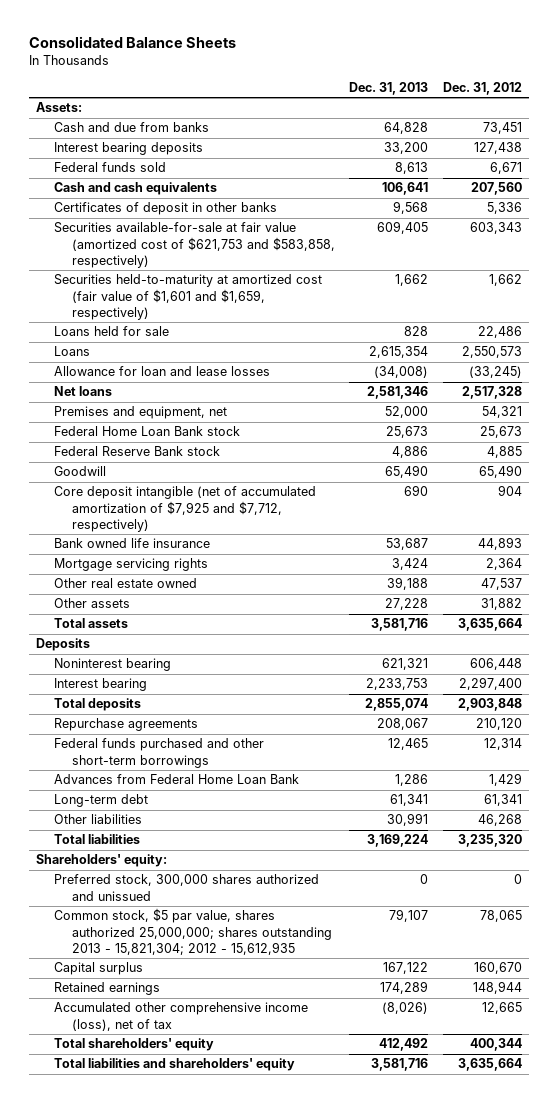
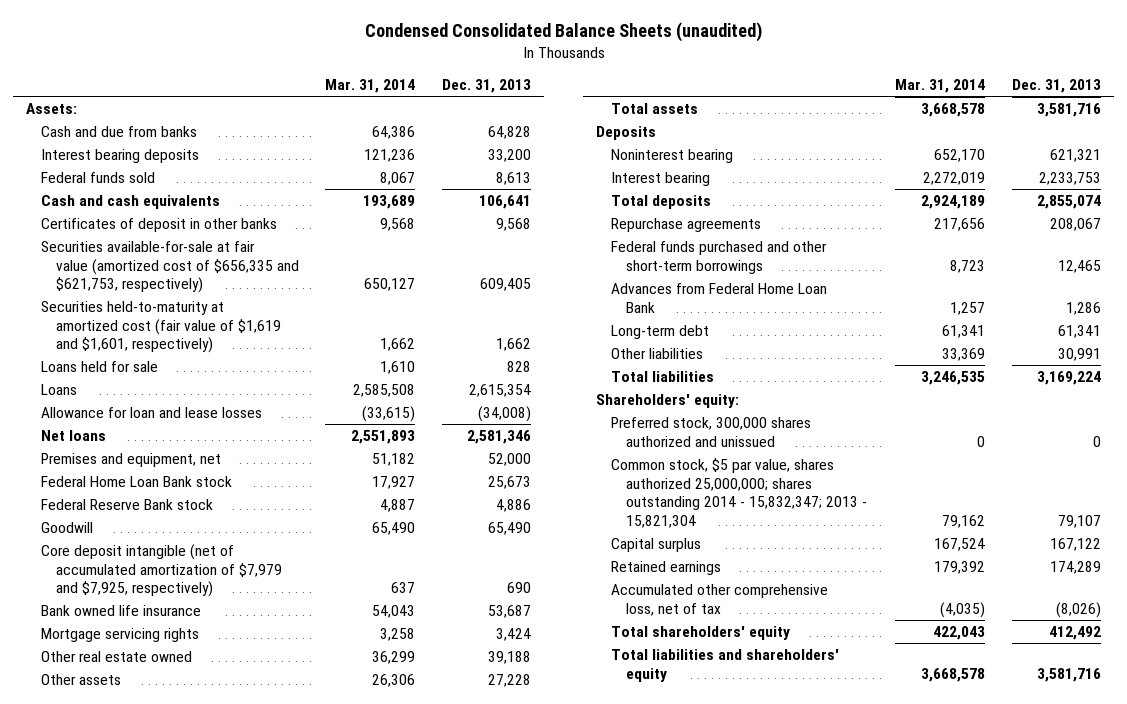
- Consolidated Balance Sheets
+ Condensed Consolidated Balance Sheets (unaudited)
- | Dec. 31, 2013 | Dec. 31, 2012
+ | Mar. 31, 2014 | Dec. 31, 2013
- Securities available-for-sale at fair value (amortized cost of $621,753 and $583,858, respectively) | 609,405 | 603,343
- Securities held-to-maturity at amortized cost (fair value of $1,601 and $1,659, respectively) | 1,662 | 1,662
+ Securities available-for-sale at fair value (amortized cost of $656,335 and $621,753, respectively) | 650,127 | 609,405
+ Securities held-to-maturity at amortized cost (fair value of $1,619 and $1,601, respectively) | 1,662 | 1,662
- Core deposit intangible (net of accumulated amortization of $7,925 and $7,712, respectively) | 690 | 904
+ Core deposit intangible (net of accumulated amortization of $7,979 and $7,925, respectively) | 637 | 690
- Common stock, $5 par value, shares authorized 25,000,000; shares outstanding 2013 - 15,821,304; 2012 - 15,612,935 | 79,107 | 78,065
+ Common stock, $5 par value, shares authorized 25,000,000; shares outstanding 2014 - 15,832,347; 2013 - 15,821,304 | 79,162 | 79,107
- Accumulated other comprehensive income (loss), net of tax | (8,026) | 12,665
+ Accumulated other comprehensive loss, net of tax | (4,035) | (8,026)

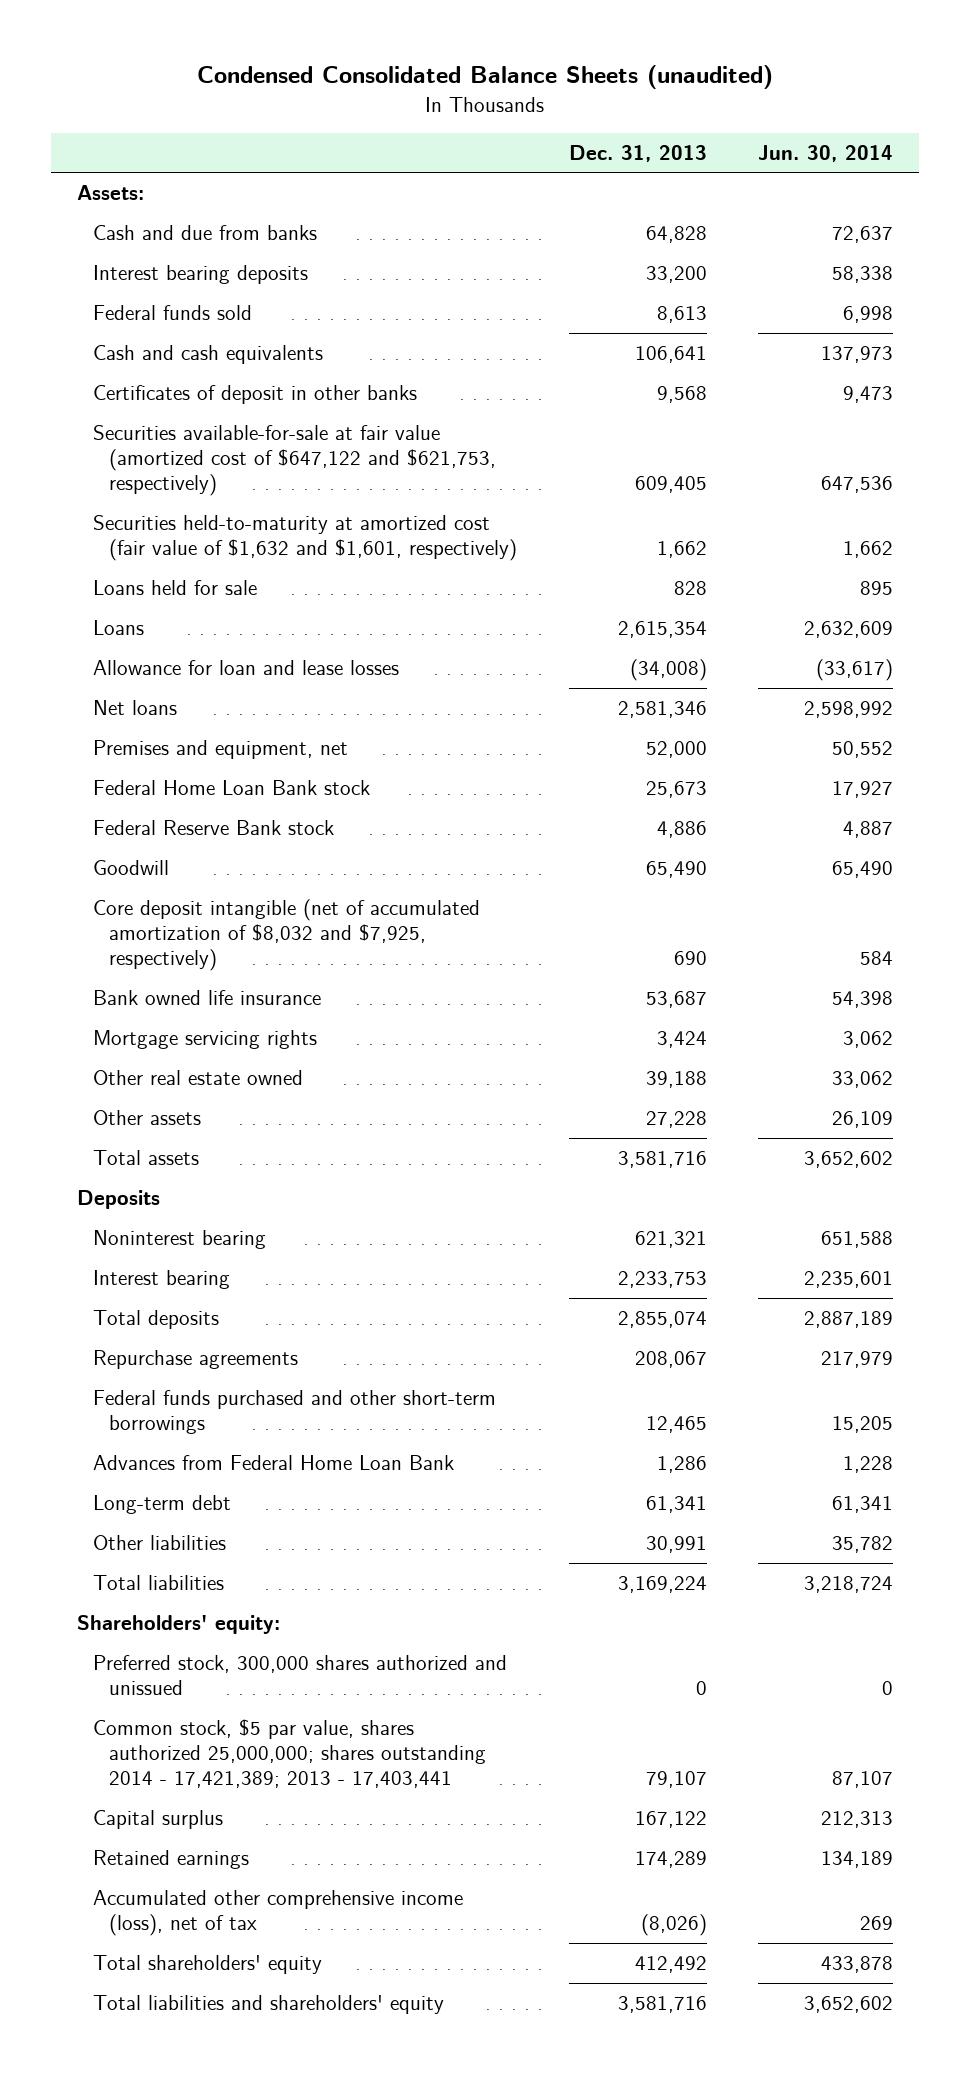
- | Mar. 31, 2014 | Dec. 31, 2013
+ | Dec. 31, 2013 | Jun. 30, 2014
- Securities available-for-sale at fair value (amortized cost of $656,335 and $621,753, respectively) | 650,127 | 609,405
- Securities held-to-maturity at amortized cost (fair value of $1,619 and $1,601, respectively) | 1,662 | 1,662
+ Securities available-for-sale at fair value (amortized cost of $647,122 and $621,753, respectively) | 609,405 | 647,536
+ Securities held-to-maturity at amortized cost (fair value of $1,632 and $1,601, respectively) | 1,662 | 1,662
- Core deposit intangible (net of accumulated amortization of $7,979 and $7,925, respectively) | 637 | 690
+ Core deposit intangible (net of accumulated amortization of $8,032 and $7,925, respectively) | 690 | 584
- Common stock, $5 par value, shares authorized 25,000,000; shares outstanding 2014 - 15,832,347; 2013 - 15,821,304 | 79,162 | 79,107
+ Common stock, $5 par value, shares authorized 25,000,000; shares outstanding 2014 - 17,421,389; 2013 - 17,403,441 | 79,107 | 87,107
- Accumulated other comprehensive loss, net of tax | (4,035) | (8,026)
+ Accumulated other comprehensive income (loss), net of tax | (8,026) | 269

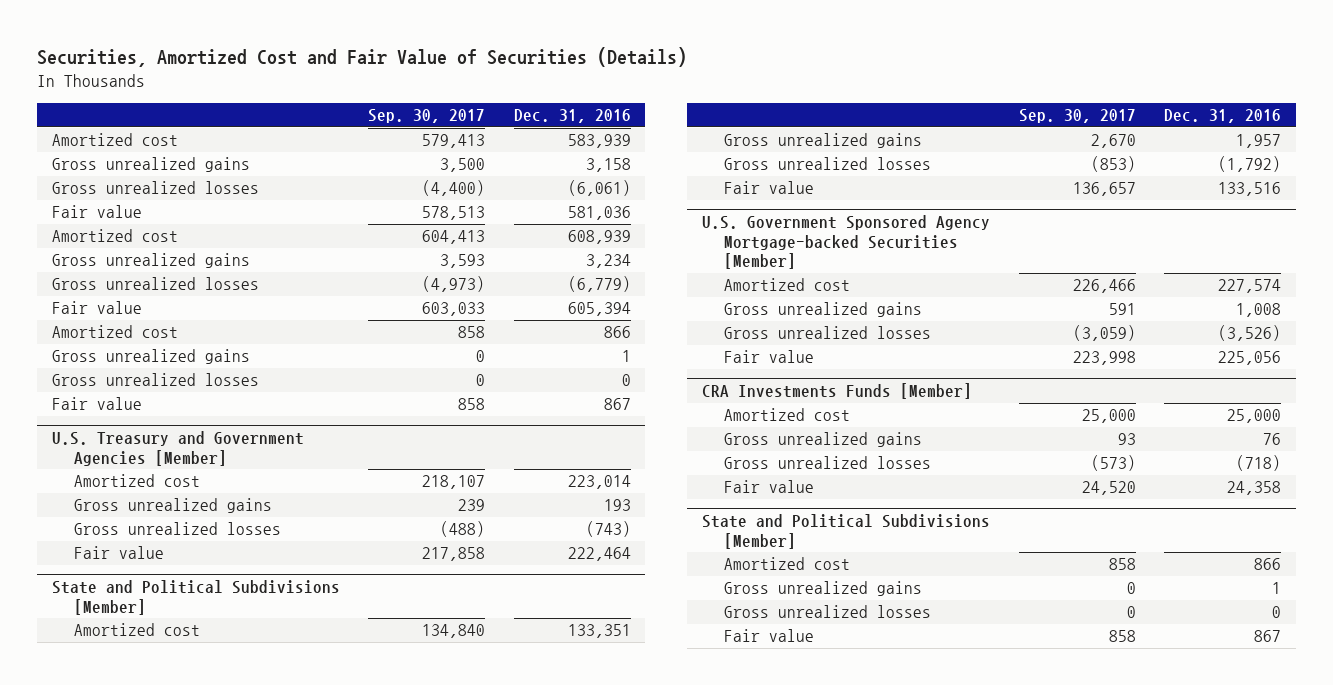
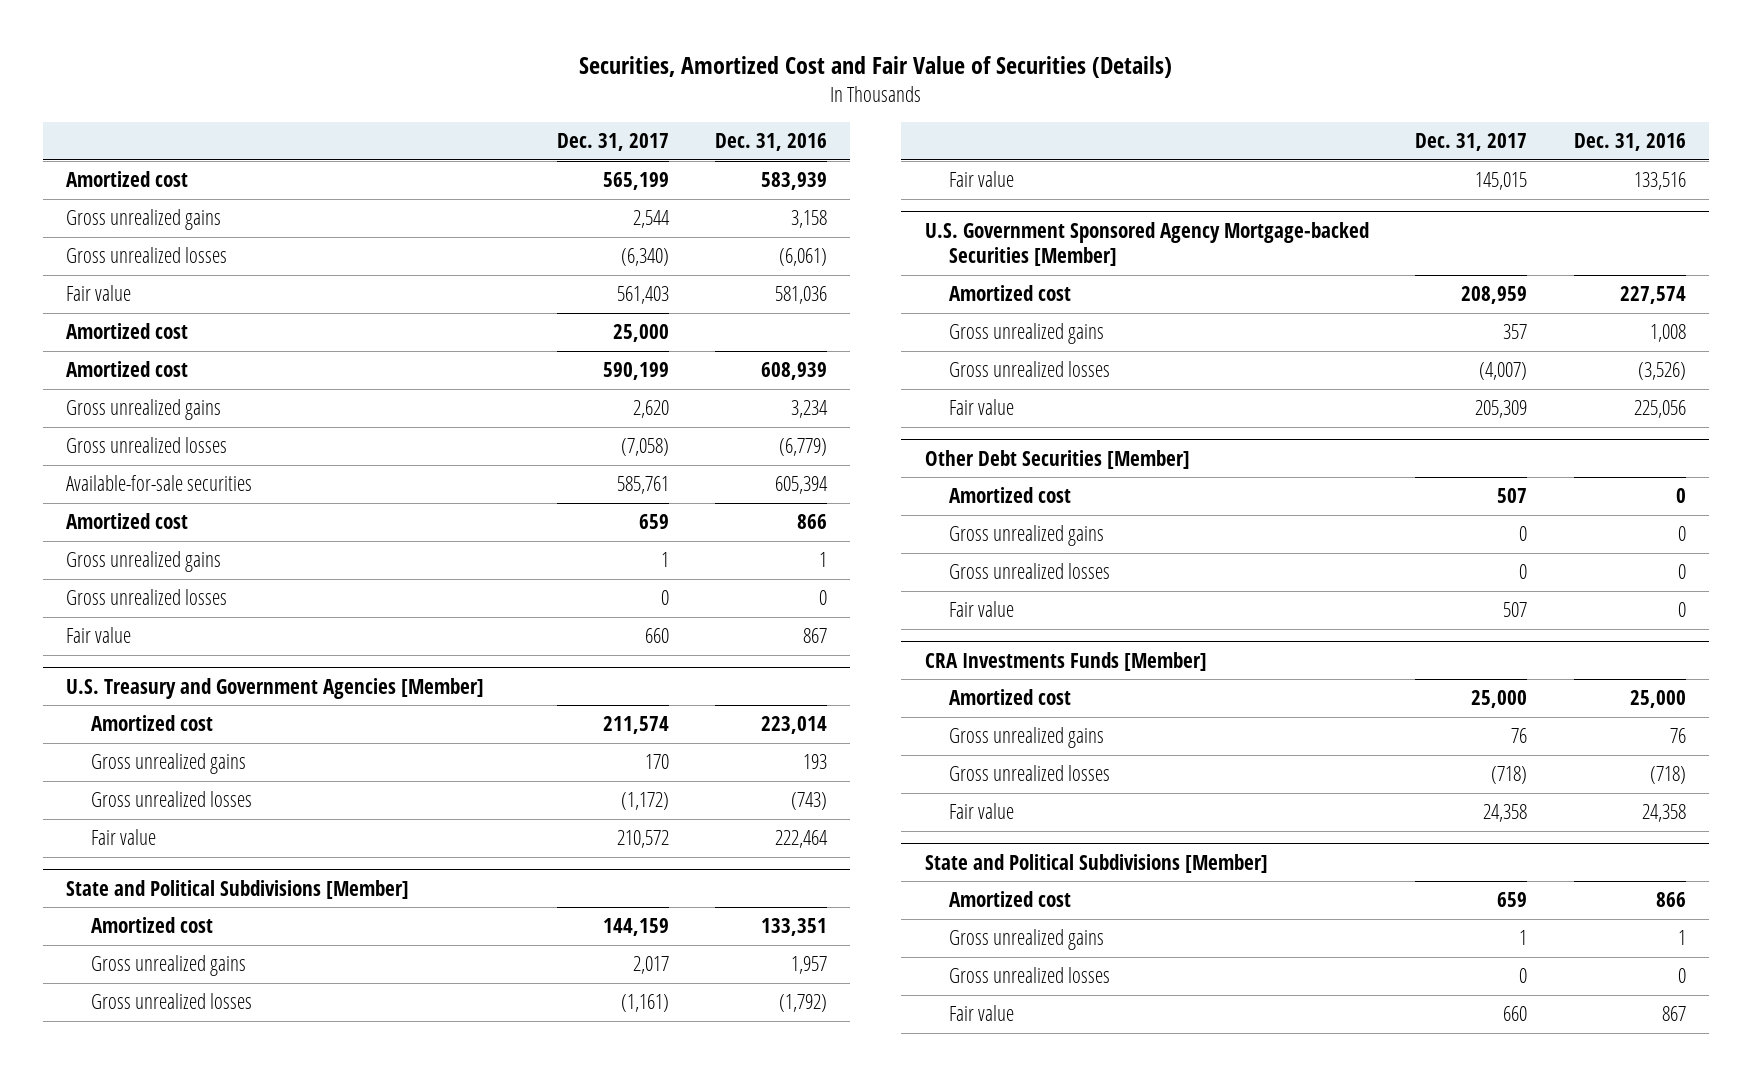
- | Sep. 30, 2017 | Dec. 31, 2016
+ | Dec. 31, 2017 | Dec. 31, 2016
+ Amortized cost | 25,000 |
- Fair value | 603,033 | 605,394
+ Available-for-sale securities | 585,761 | 605,394
+ Other Debt Securities [Member]
+ Amortized cost | 507 | 0
+ Gross unrealized gains | 0 | 0
+ Gross unrealized losses | 0 | 0
+ Fair value | 507 | 0

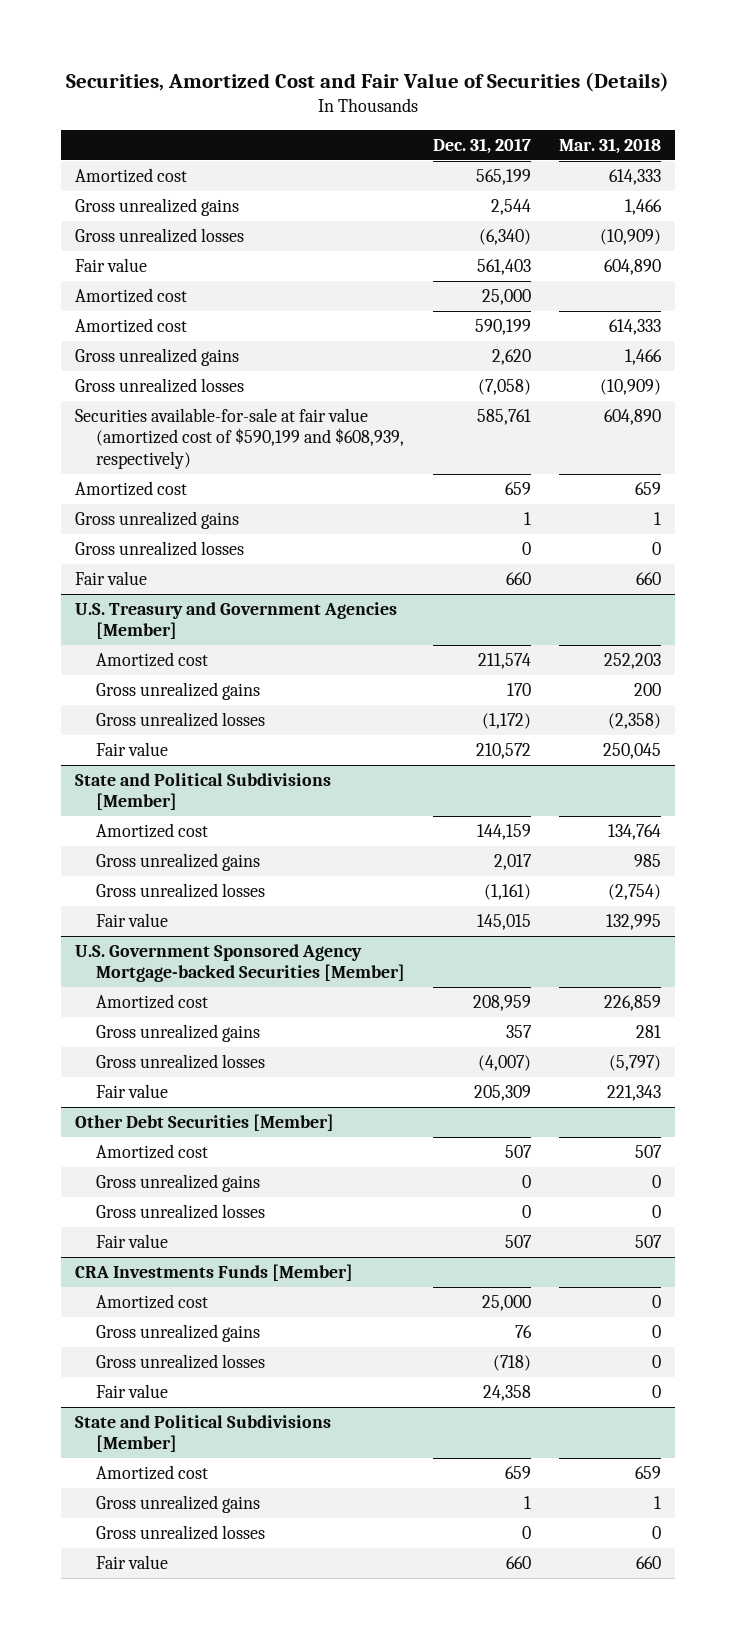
- | Dec. 31, 2017 | Dec. 31, 2016
+ | Dec. 31, 2017 | Mar. 31, 2018
- Available-for-sale securities | 585,761 | 605,394
+ Securities available-for-sale at fair value (amortized cost of $590,199 and $608,939, respectively) | 585,761 | 604,890

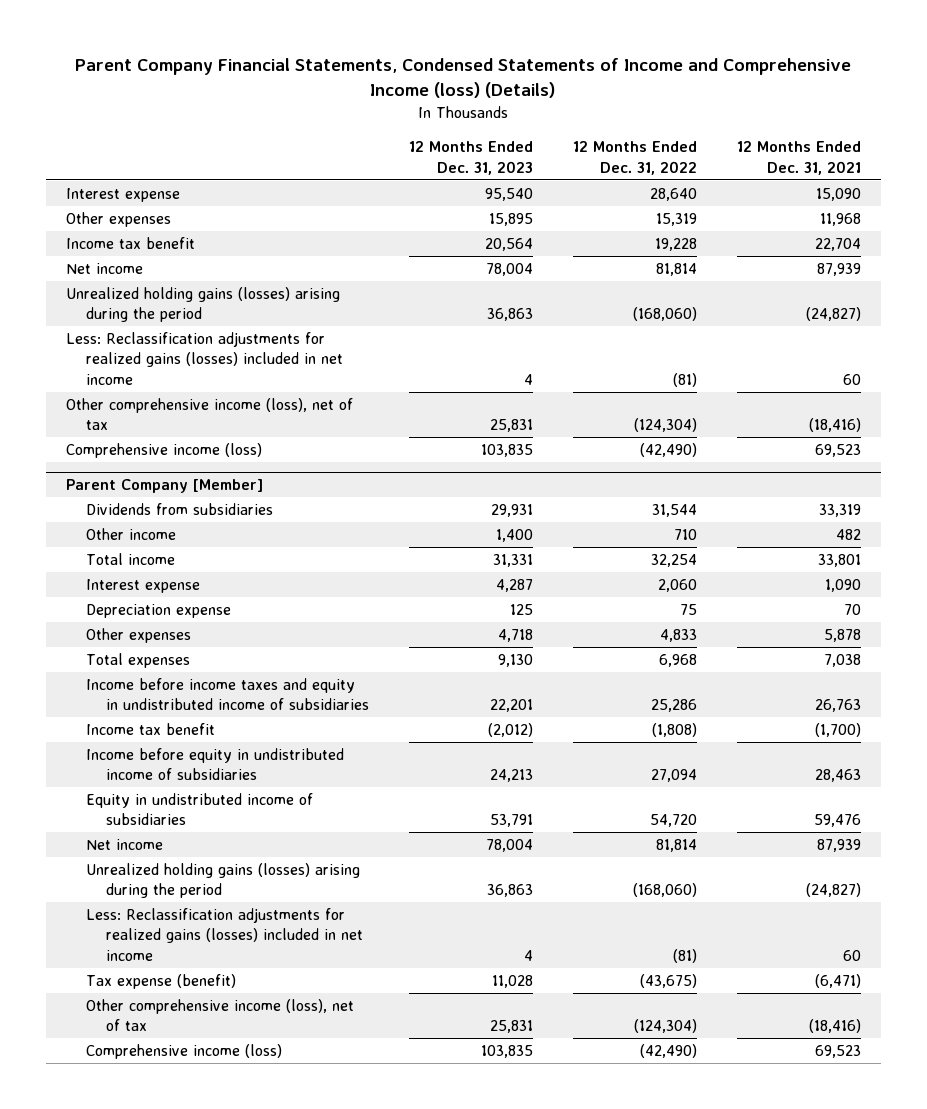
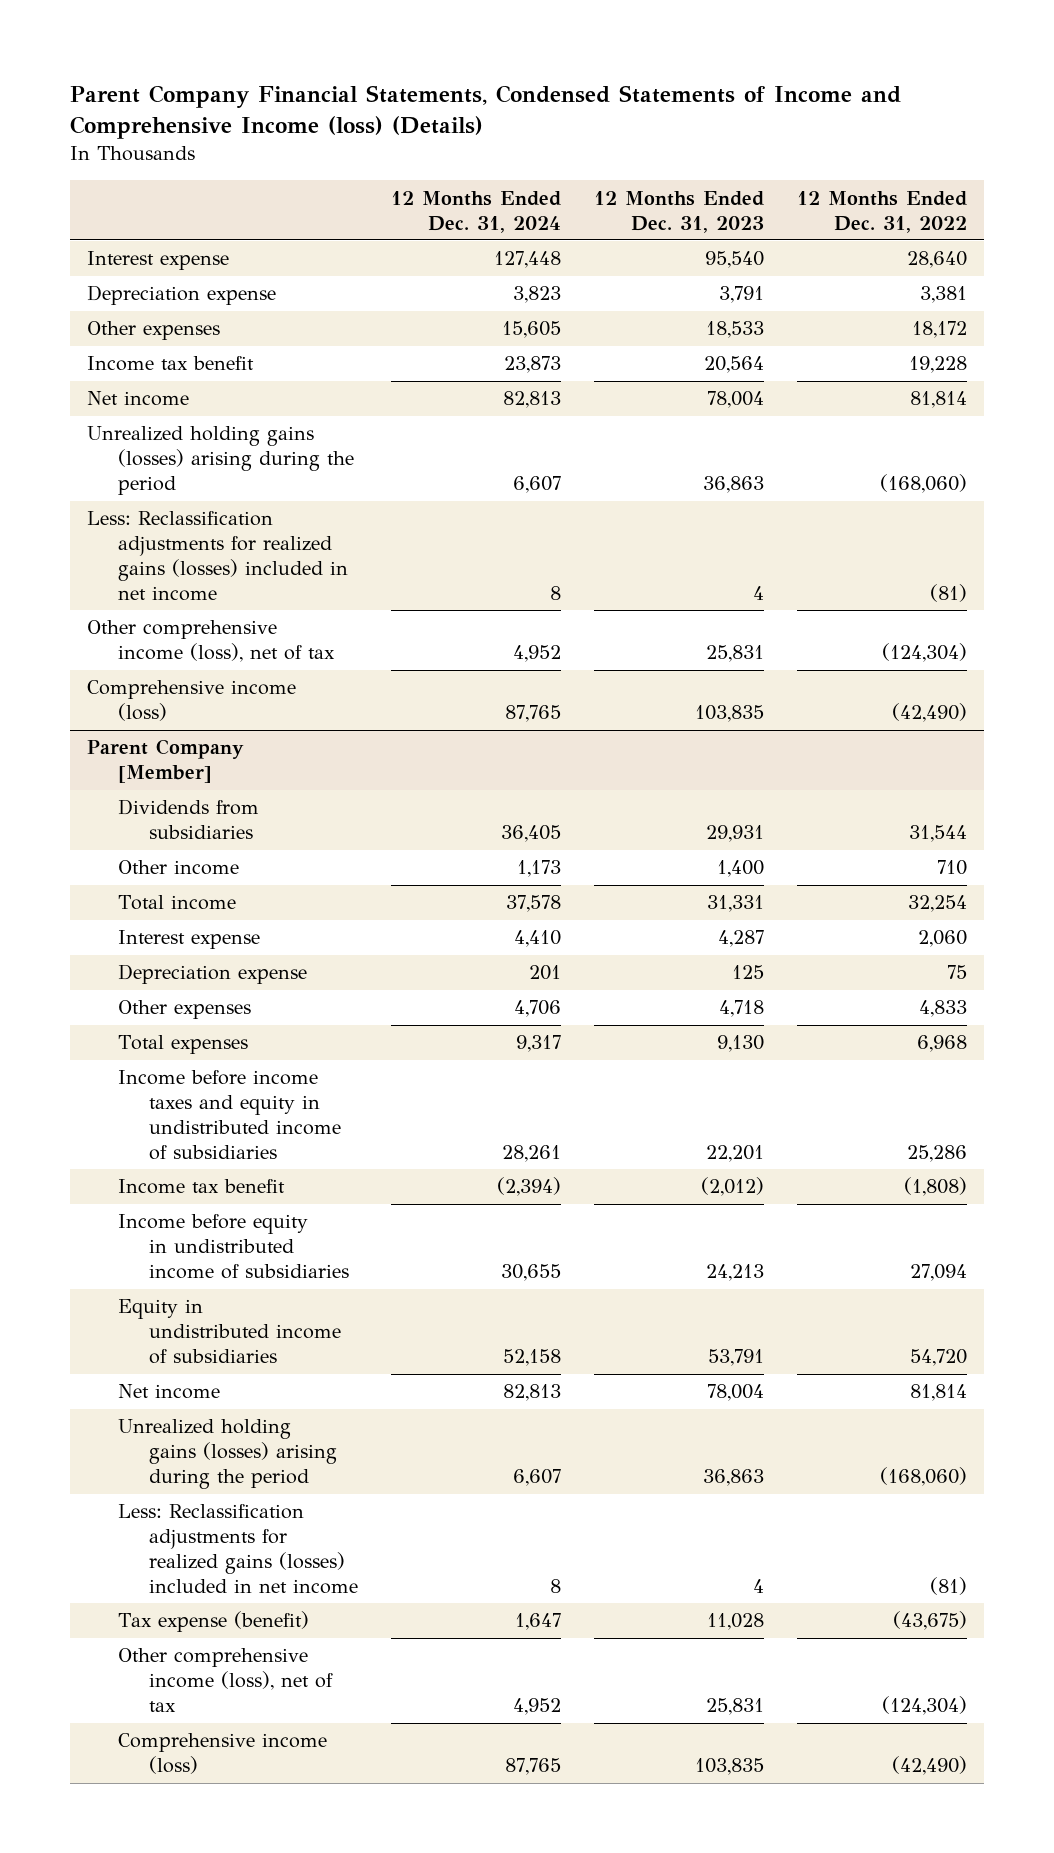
- | 12 Months Ended Dec. 31, 2023 | 12 Months Ended Dec. 31, 2022 | 12 Months Ended Dec. 31, 2021
+ | 12 Months Ended Dec. 31, 2024 | 12 Months Ended Dec. 31, 2023 | 12 Months Ended Dec. 31, 2022
- Other expenses | 15,895 | 15,319 | 11,968
+ Depreciation expense | 3,823 | 3,791 | 3,381
+ Other expenses | 15,605 | 18,533 | 18,172

